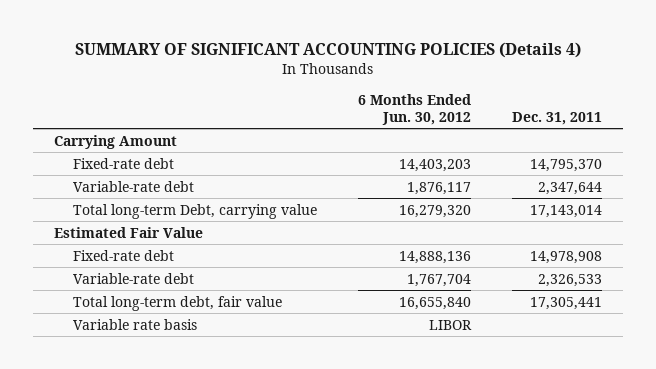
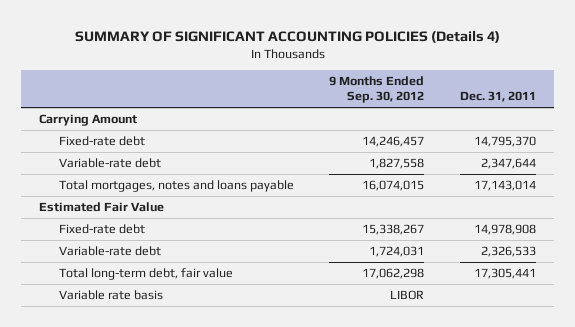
- | 6 Months Ended Jun. 30, 2012 | Dec. 31, 2011
+ | 9 Months Ended Sep. 30, 2012 | Dec. 31, 2011
- Total long-term Debt, carrying value | 16,279,320 | 17,143,014
+ Total mortgages, notes and loans payable | 16,074,015 | 17,143,014

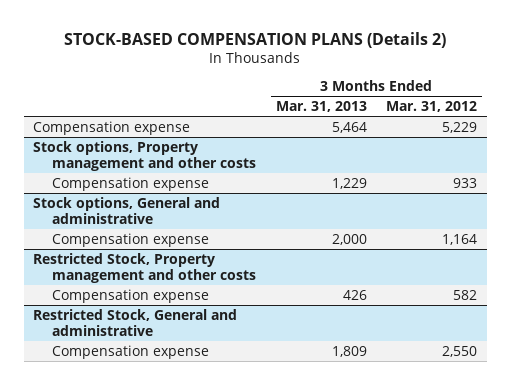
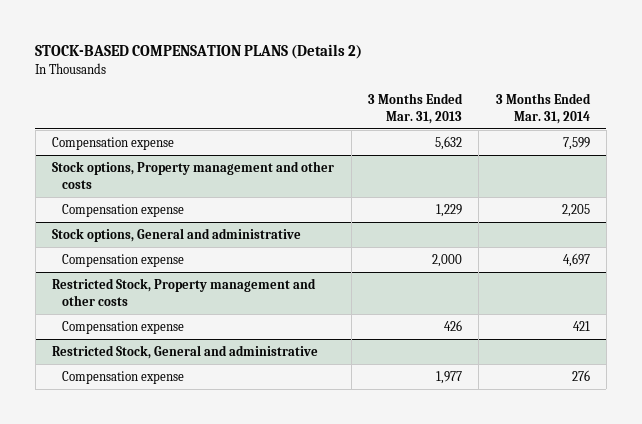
- | 3 Months Ended Mar. 31, 2013 | 3 Months Ended Mar. 31, 2012
+ | 3 Months Ended Mar. 31, 2013 | 3 Months Ended Mar. 31, 2014
- Compensation expense | 5,464 | 5,229
+ Compensation expense | 5,632 | 7,599
@ Restricted Stock, General and administrative
- Compensation expense | 1,809 | 2,550
+ Compensation expense | 1,977 | 276

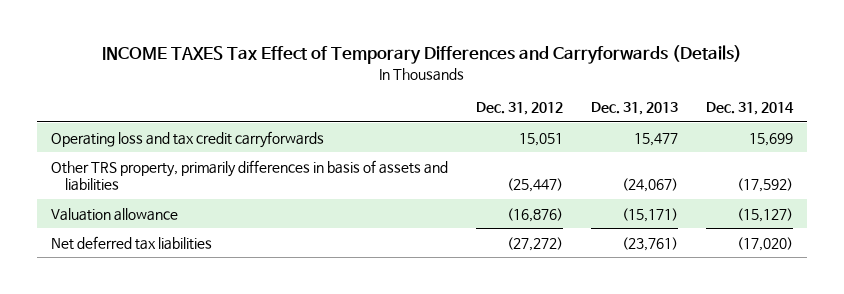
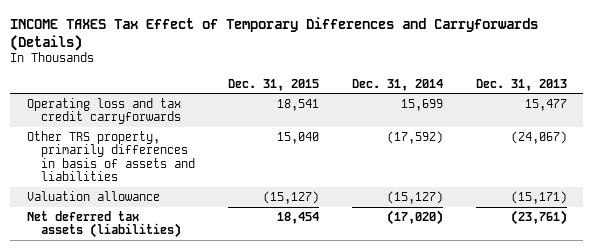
- | Dec. 31, 2012 | Dec. 31, 2013 | Dec. 31, 2014
+ | Dec. 31, 2015 | Dec. 31, 2014 | Dec. 31, 2013
- Net deferred tax liabilities | (27,272) | (23,761) | (17,020)
+ Net deferred tax assets (liabilities) | 18,454 | (17,020) | (23,761)

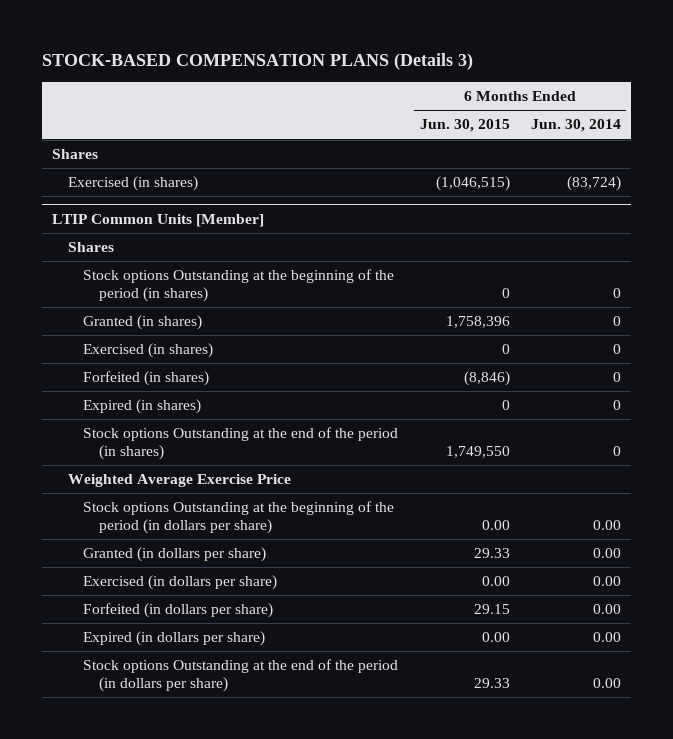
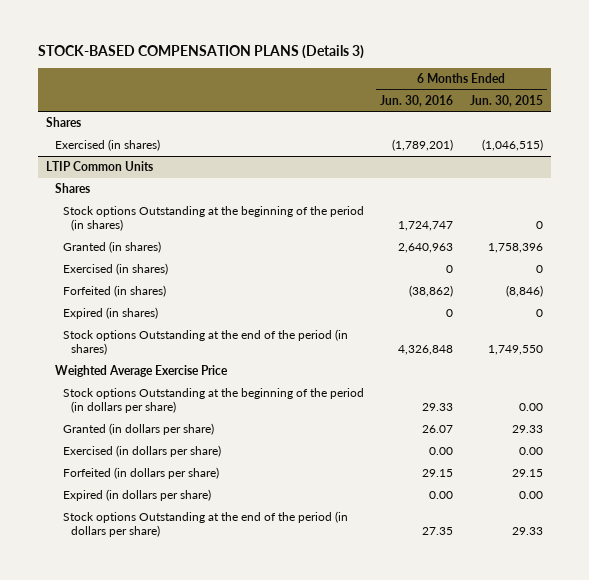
- | 6 Months Ended Jun. 30, 2015 | 6 Months Ended Jun. 30, 2014
+ | 6 Months Ended Jun. 30, 2016 | 6 Months Ended Jun. 30, 2015
- LTIP Common Units [Member]
+ LTIP Common Units

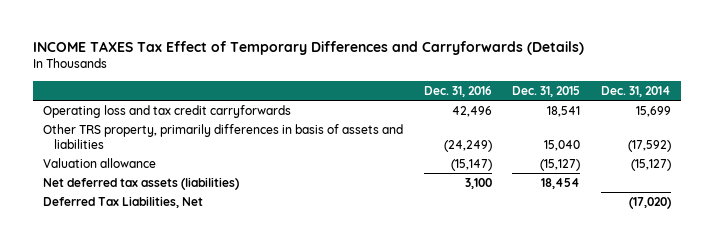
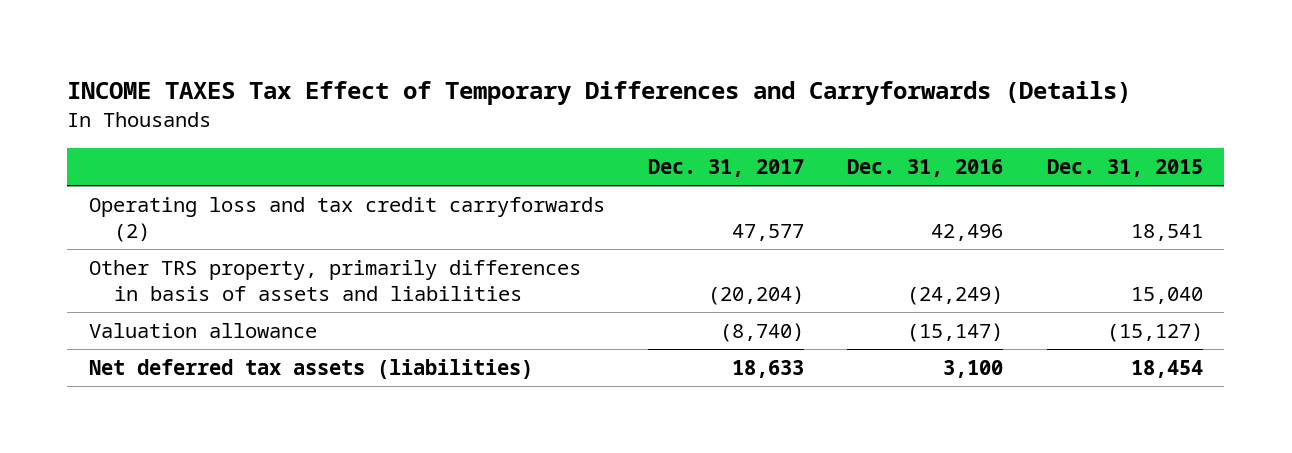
- | Dec. 31, 2016 | Dec. 31, 2015 | Dec. 31, 2014
+ | Dec. 31, 2017 | Dec. 31, 2016 | Dec. 31, 2015
- Operating loss and tax credit carryforwards | 42,496 | 18,541 | 15,699
+ Operating loss and tax credit carryforwards (2) | 47,577 | 42,496 | 18,541
- Deferred Tax Liabilities, Net | | | (17,020)

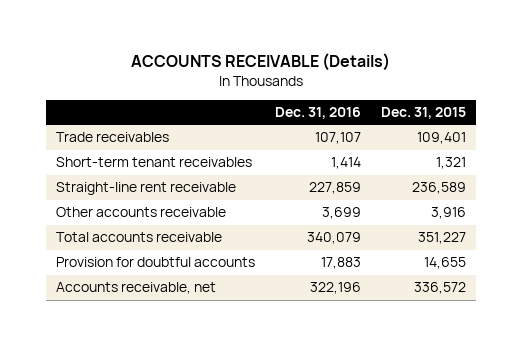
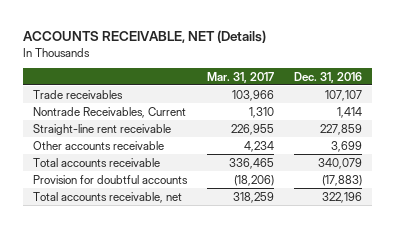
- ACCOUNTS RECEIVABLE (Details)
+ ACCOUNTS RECEIVABLE, NET (Details)
- | Dec. 31, 2016 | Dec. 31, 2015
+ | Mar. 31, 2017 | Dec. 31, 2016
- Short-term tenant receivables | 1,414 | 1,321
+ Nontrade Receivables, Current | 1,310 | 1,414
- Provision for doubtful accounts | 17,883 | 14,655
- Accounts receivable, net | 322,196 | 336,572
+ Provision for doubtful accounts | (18,206) | (17,883)
+ Total accounts receivable, net | 318,259 | 322,196

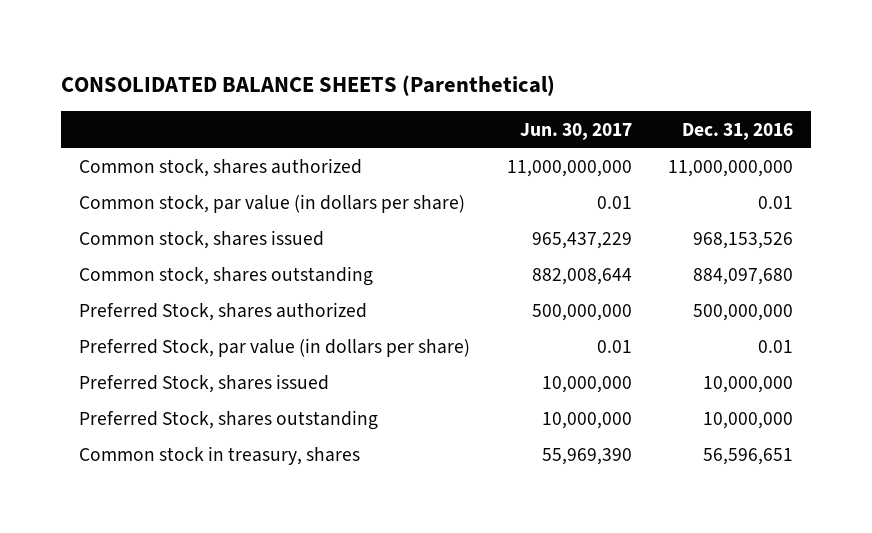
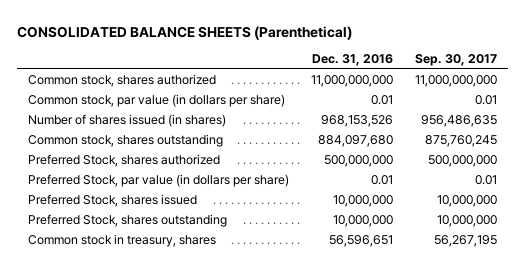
- | Jun. 30, 2017 | Dec. 31, 2016
+ | Dec. 31, 2016 | Sep. 30, 2017
- Common stock, shares issued | 965,437,229 | 968,153,526
+ Number of shares issued (in shares) | 968,153,526 | 956,486,635

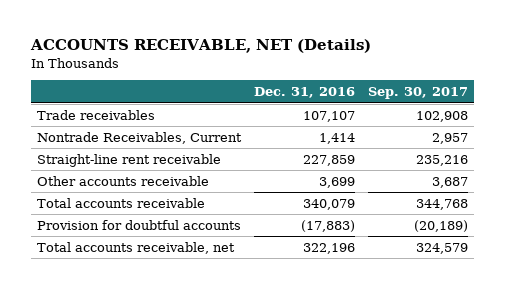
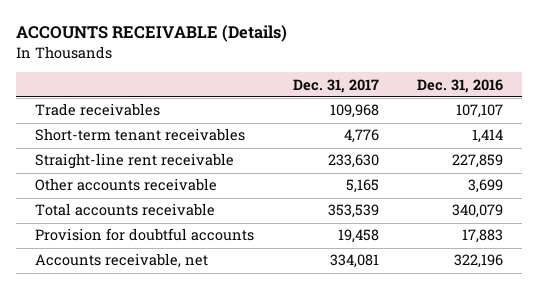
- ACCOUNTS RECEIVABLE, NET (Details)
+ ACCOUNTS RECEIVABLE (Details)
- | Dec. 31, 2016 | Sep. 30, 2017
+ | Dec. 31, 2017 | Dec. 31, 2016
- Nontrade Receivables, Current | 1,414 | 2,957
+ Short-term tenant receivables | 4,776 | 1,414
- Provision for doubtful accounts | (17,883) | (20,189)
- Total accounts receivable, net | 322,196 | 324,579
+ Provision for doubtful accounts | 19,458 | 17,883
+ Accounts receivable, net | 334,081 | 322,196

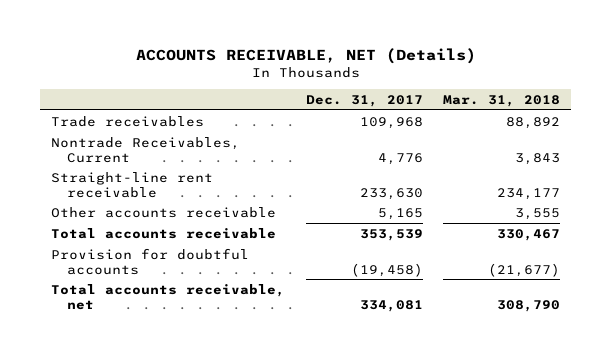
- ACCOUNTS RECEIVABLE (Details)
+ ACCOUNTS RECEIVABLE, NET (Details)
- | Dec. 31, 2017 | Dec. 31, 2016
+ | Dec. 31, 2017 | Mar. 31, 2018
- Short-term tenant receivables | 4,776 | 1,414
+ Nontrade Receivables, Current | 4,776 | 3,843
- Provision for doubtful accounts | 19,458 | 17,883
- Accounts receivable, net | 334,081 | 322,196
+ Provision for doubtful accounts | (19,458) | (21,677)
+ Total accounts receivable, net | 334,081 | 308,790

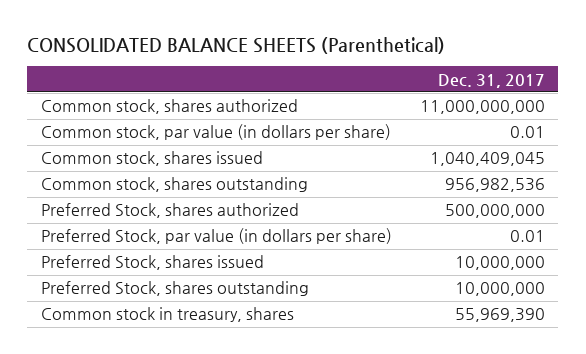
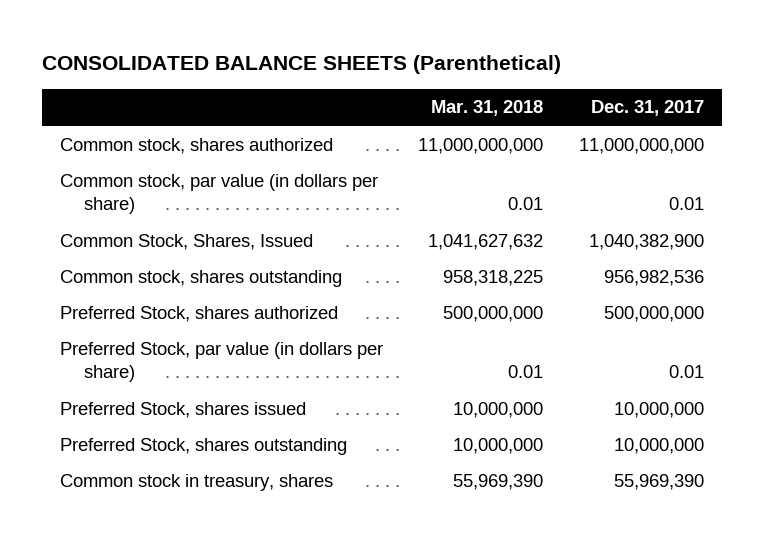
- | Dec. 31, 2017
+ | Mar. 31, 2018 | Dec. 31, 2017
- Common stock, shares issued | 1,040,409,045
+ Common Stock, Shares, Issued | 1,041,627,632 | 1,040,382,900

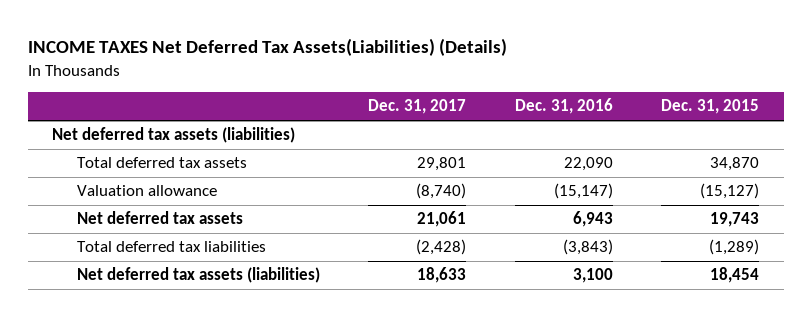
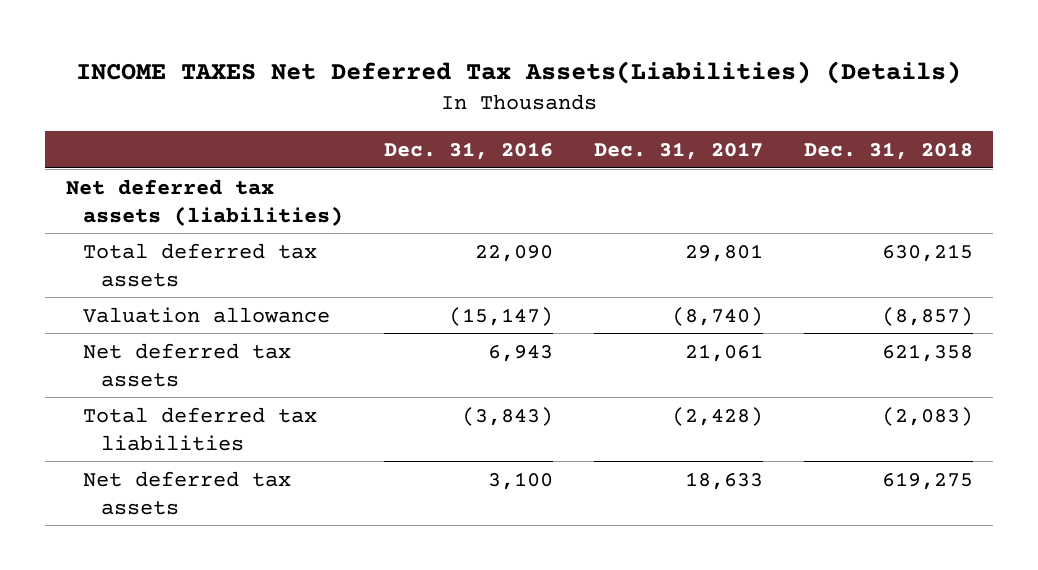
- | Dec. 31, 2017 | Dec. 31, 2016 | Dec. 31, 2015
+ | Dec. 31, 2016 | Dec. 31, 2017 | Dec. 31, 2018
- Net deferred tax assets (liabilities) | 18,633 | 3,100 | 18,454
+ Net deferred tax assets | 3,100 | 18,633 | 619,275

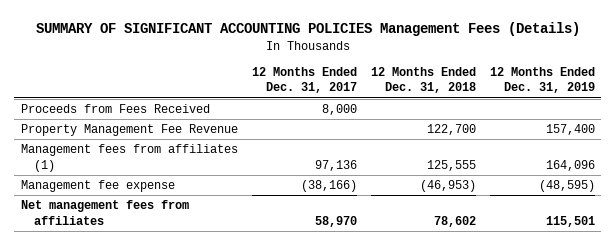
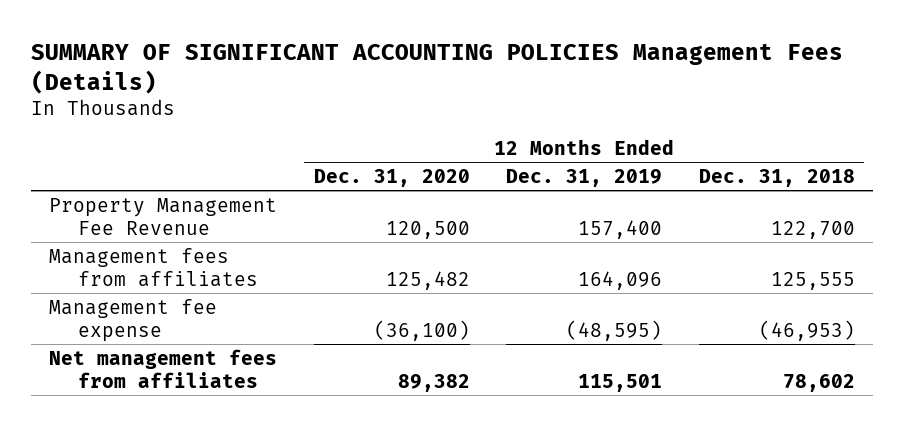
- | 12 Months Ended Dec. 31, 2017 | 12 Months Ended Dec. 31, 2018 | 12 Months Ended Dec. 31, 2019
+ | 12 Months Ended Dec. 31, 2020 | 12 Months Ended Dec. 31, 2019 | 12 Months Ended Dec. 31, 2018
- Proceeds from Fees Received | 8,000 | |
- Management fees from affiliates (1) | 97,136 | 125,555 | 164,096
+ Management fees from affiliates | 125,482 | 164,096 | 125,555

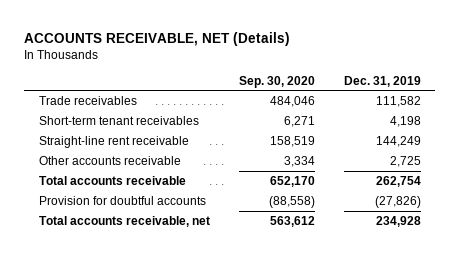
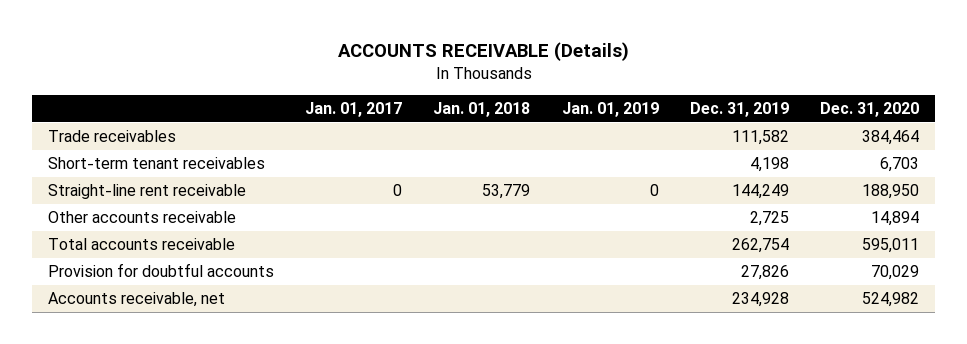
- ACCOUNTS RECEIVABLE, NET (Details)
+ ACCOUNTS RECEIVABLE (Details)
- | Sep. 30, 2020 | Dec. 31, 2019
+ | Jan. 01, 2017 | Jan. 01, 2018 | Jan. 01, 2019 | Dec. 31, 2019 | Dec. 31, 2020
- Provision for doubtful accounts | (88,558) | (27,826)
- Total accounts receivable, net | 563,612 | 234,928
+ Provision for doubtful accounts | | | | 27,826 | 70,029
+ Accounts receivable, net | | | | 234,928 | 524,982

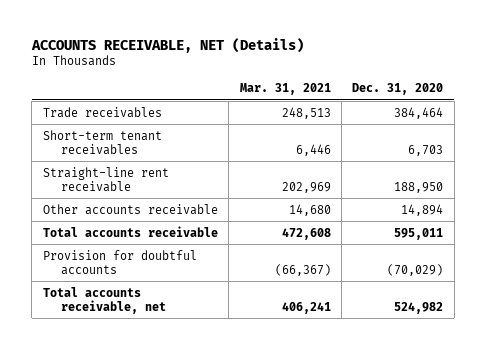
- ACCOUNTS RECEIVABLE (Details)
+ ACCOUNTS RECEIVABLE, NET (Details)
- | Jan. 01, 2017 | Jan. 01, 2018 | Jan. 01, 2019 | Dec. 31, 2019 | Dec. 31, 2020
+ | Mar. 31, 2021 | Dec. 31, 2020
- Provision for doubtful accounts | | | | 27,826 | 70,029
- Accounts receivable, net | | | | 234,928 | 524,982
+ Provision for doubtful accounts | (66,367) | (70,029)
+ Total accounts receivable, net | 406,241 | 524,982

